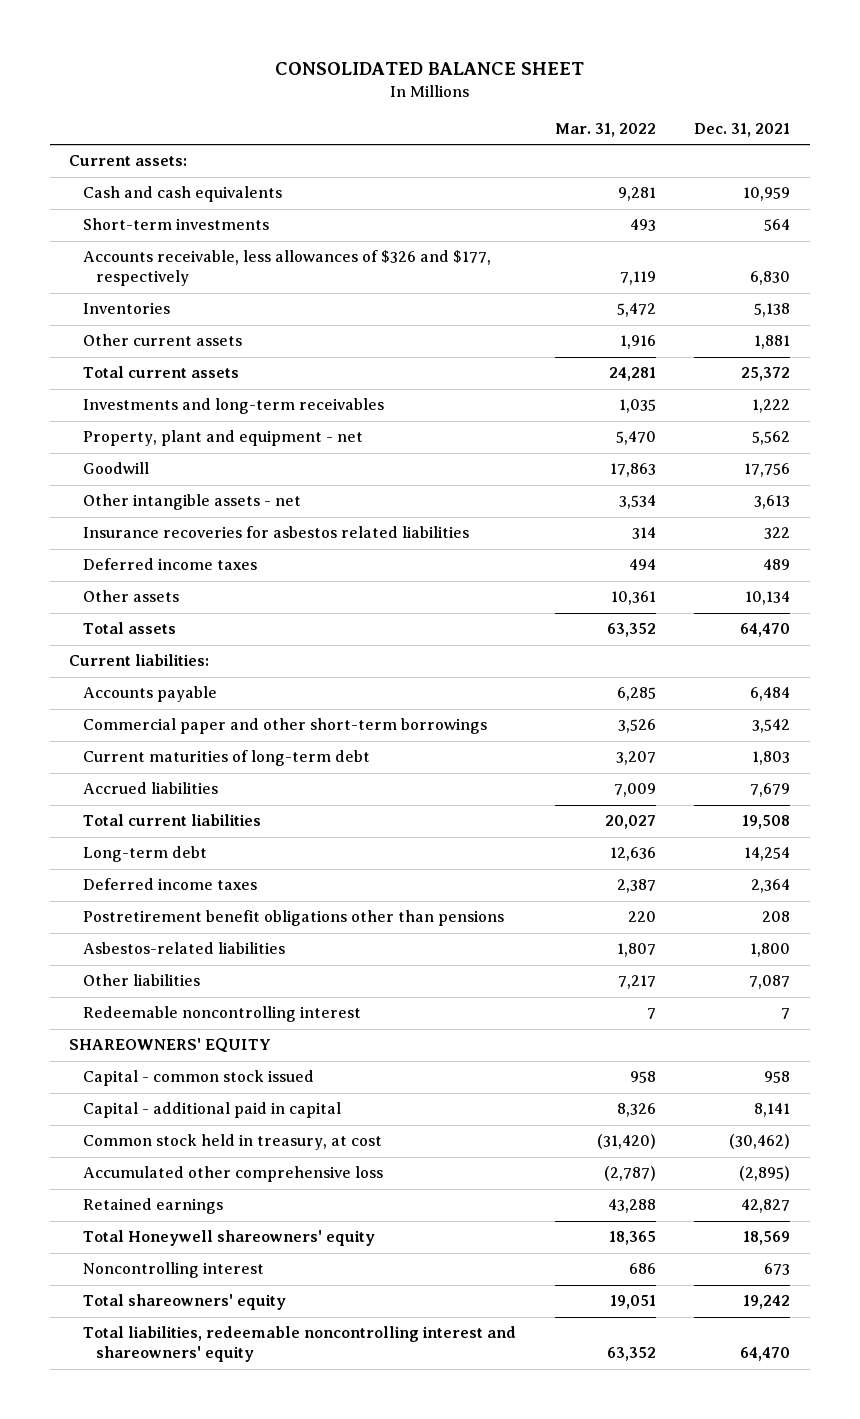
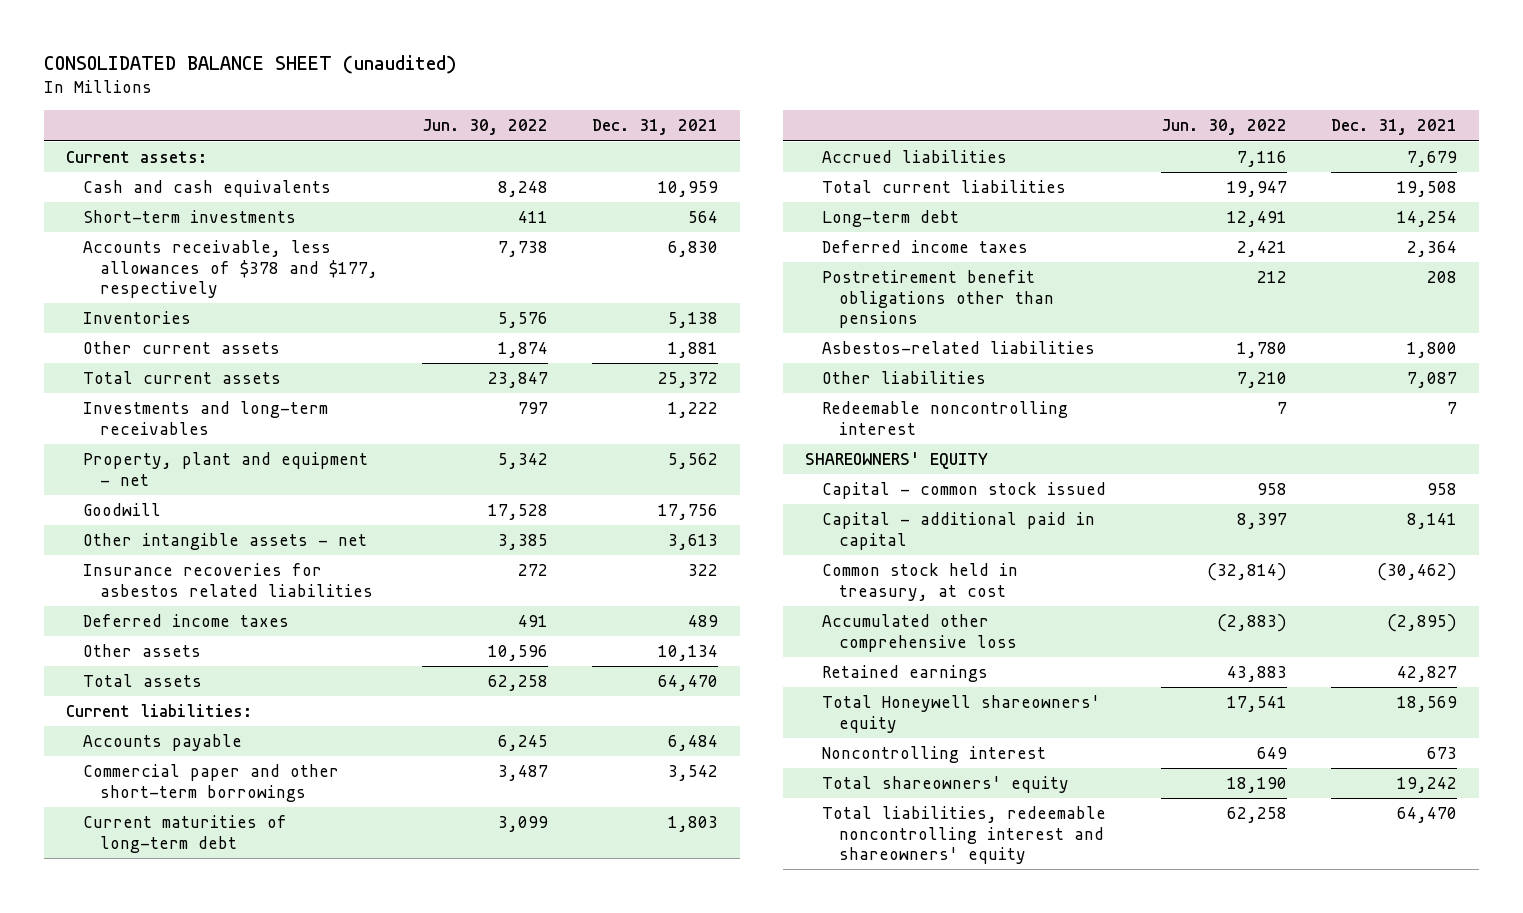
- CONSOLIDATED BALANCE SHEET
+ CONSOLIDATED BALANCE SHEET (unaudited)
- | Mar. 31, 2022 | Dec. 31, 2021
+ | Jun. 30, 2022 | Dec. 31, 2021
- Accounts receivable, less allowances of $326 and $177, respectively | 7,119 | 6,830
+ Accounts receivable, less allowances of $378 and $177, respectively | 7,738 | 6,830

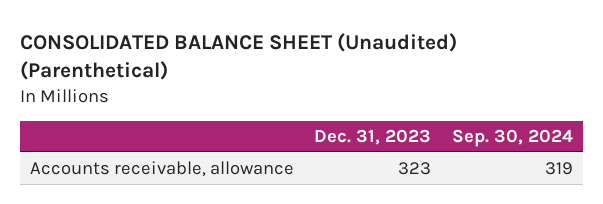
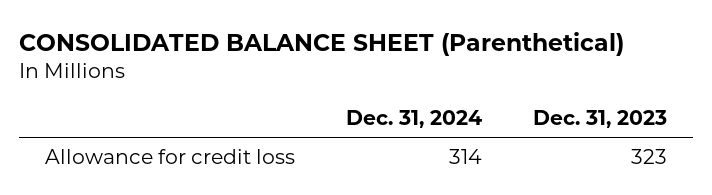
- CONSOLIDATED BALANCE SHEET (Unaudited) (Parenthetical)
+ CONSOLIDATED BALANCE SHEET (Parenthetical)
- | Dec. 31, 2023 | Sep. 30, 2024
+ | Dec. 31, 2024 | Dec. 31, 2023
- Accounts receivable, allowance | 323 | 319
+ Allowance for credit loss | 314 | 323

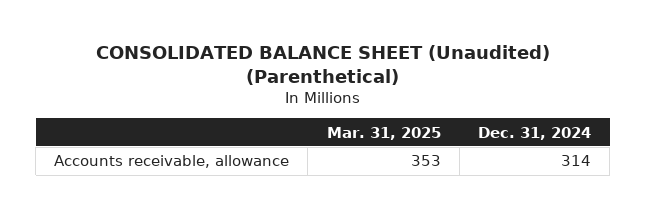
- CONSOLIDATED BALANCE SHEET (Parenthetical)
+ CONSOLIDATED BALANCE SHEET (Unaudited) (Parenthetical)
- | Dec. 31, 2024 | Dec. 31, 2023
+ | Mar. 31, 2025 | Dec. 31, 2024
- Allowance for credit loss | 314 | 323
+ Accounts receivable, allowance | 353 | 314

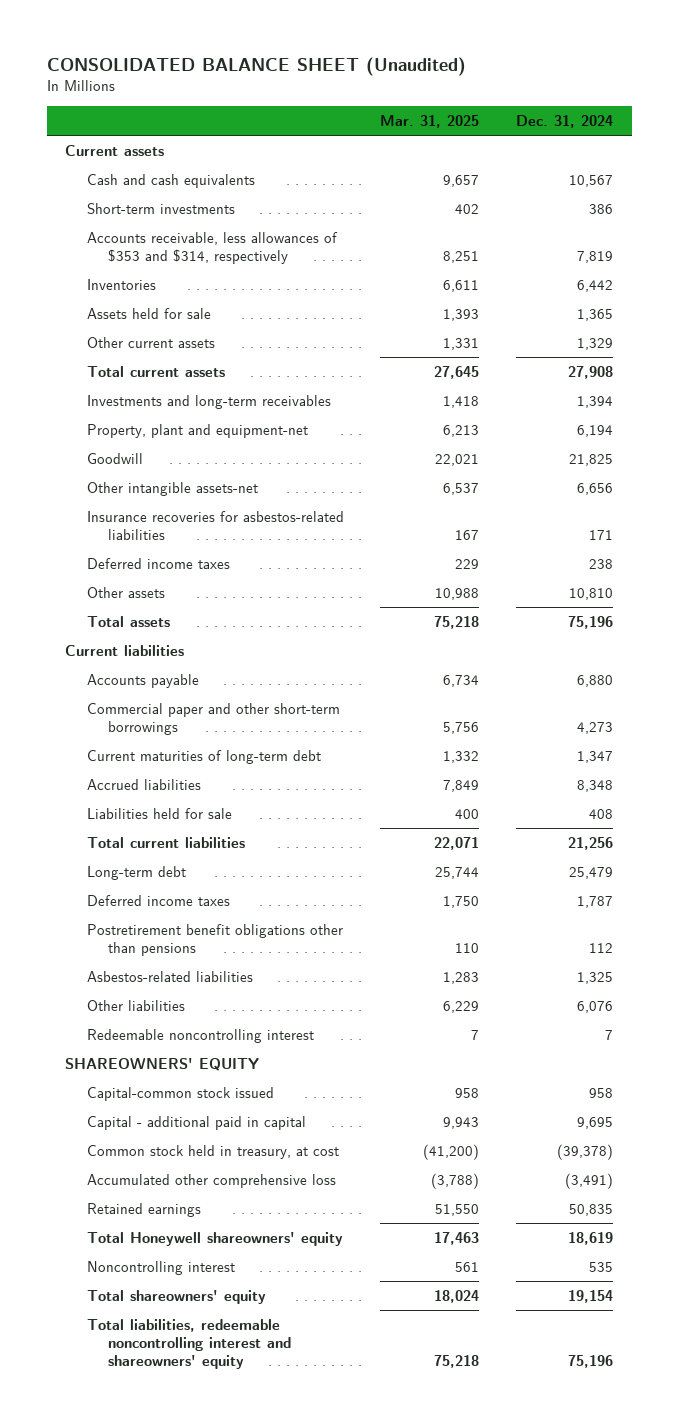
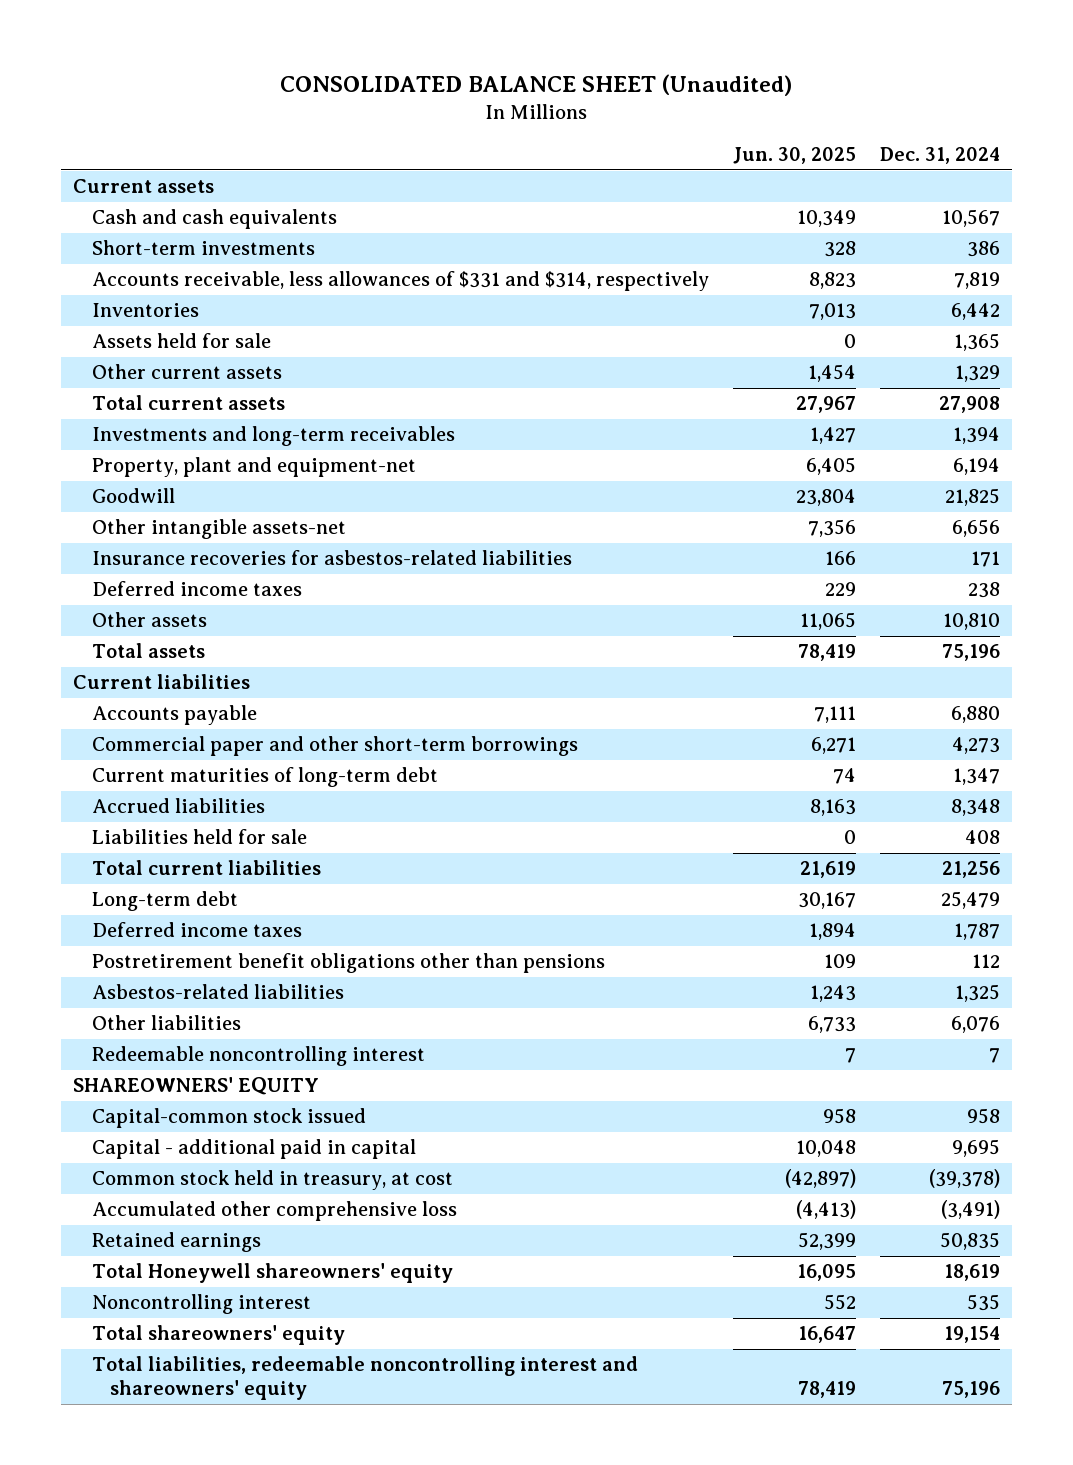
- | Mar. 31, 2025 | Dec. 31, 2024
+ | Jun. 30, 2025 | Dec. 31, 2024
- Accounts receivable, less allowances of $353 and $314, respectively | 8,251 | 7,819
+ Accounts receivable, less allowances of $331 and $314, respectively | 8,823 | 7,819

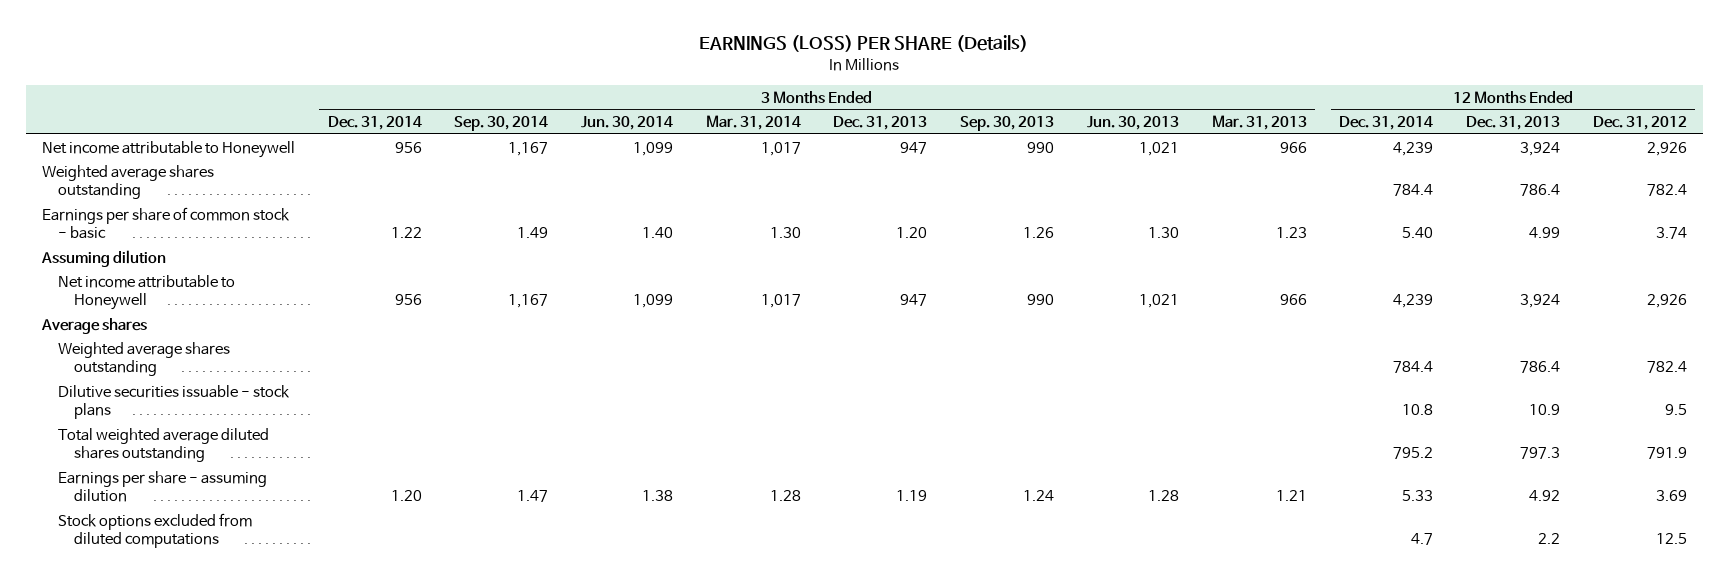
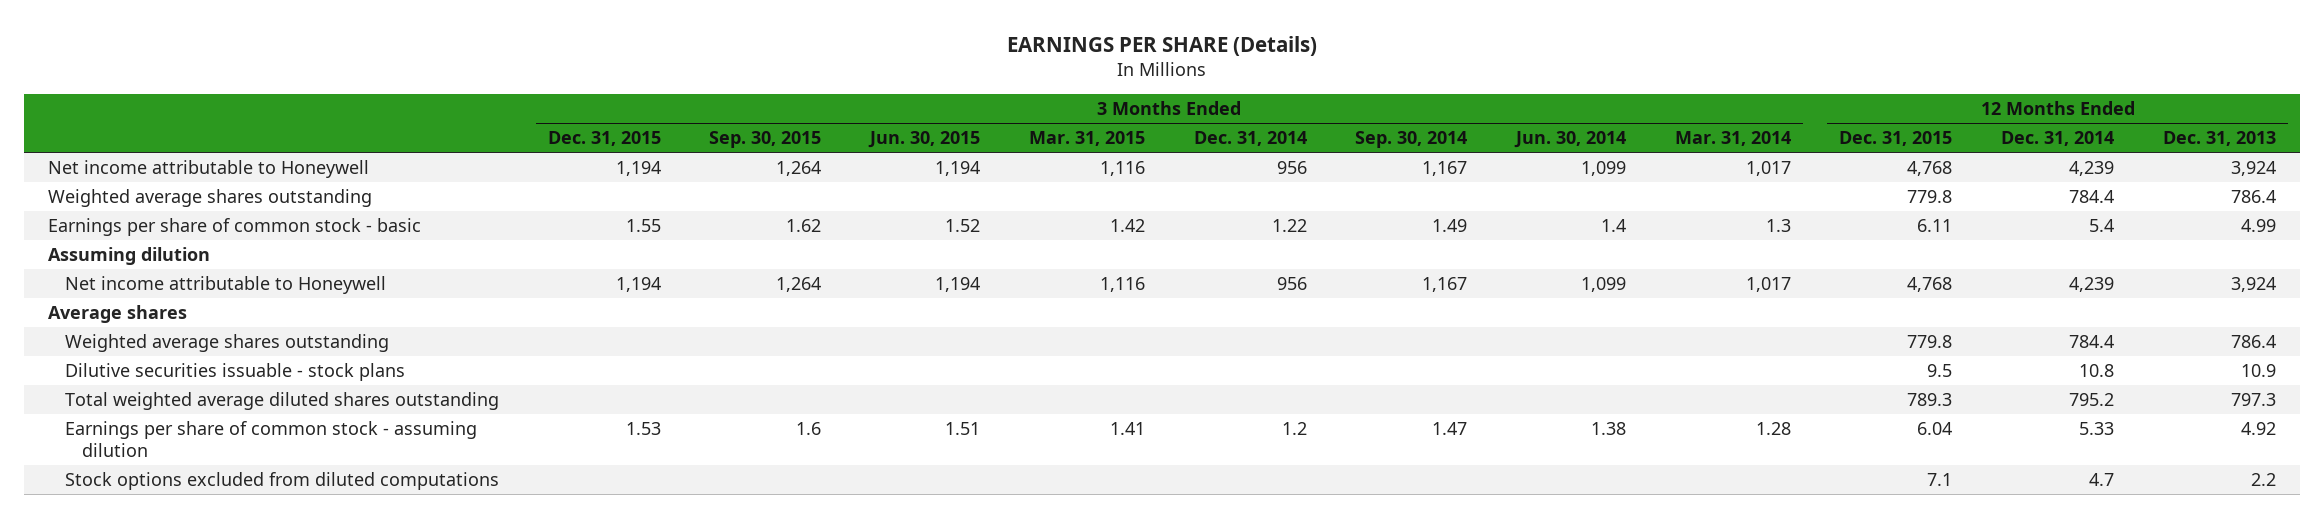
- EARNINGS (LOSS) PER SHARE (Details)
+ EARNINGS PER SHARE (Details)
- | 3 Months Ended Dec. 31, 2014 | 3 Months Ended Sep. 30, 2014 | 3 Months Ended Jun. 30, 2014 | 3 Months Ended Mar. 31, 2014 | 3 Months Ended Dec. 31, 2013 | 3 Months Ended Sep. 30, 2013 | 3 Months Ended Jun. 30, 2013 | 3 Months Ended Mar. 31, 2013 | 12 Months Ended Dec. 31, 2014 | 12 Months Ended Dec. 31, 2013 | 12 Months Ended Dec. 31, 2012
+ | 3 Months Ended Dec. 31, 2015 | 3 Months Ended Sep. 30, 2015 | 3 Months Ended Jun. 30, 2015 | 3 Months Ended Mar. 31, 2015 | 3 Months Ended Dec. 31, 2014 | 3 Months Ended Sep. 30, 2014 | 3 Months Ended Jun. 30, 2014 | 3 Months Ended Mar. 31, 2014 | 12 Months Ended Dec. 31, 2015 | 12 Months Ended Dec. 31, 2014 | 12 Months Ended Dec. 31, 2013
- Earnings per share of common stock - basic | 1.22 | 1.49 | 1.40 | 1.30 | 1.20 | 1.26 | 1.30 | 1.23 | 5.40 | 4.99 | 3.74
+ Earnings per share of common stock - basic | 1.55 | 1.62 | 1.52 | 1.42 | 1.22 | 1.49 | 1.4 | 1.3 | 6.11 | 5.4 | 4.99
- Earnings per share - assuming dilution | 1.20 | 1.47 | 1.38 | 1.28 | 1.19 | 1.24 | 1.28 | 1.21 | 5.33 | 4.92 | 3.69
+ Earnings per share of common stock - assuming dilution | 1.53 | 1.6 | 1.51 | 1.41 | 1.2 | 1.47 | 1.38 | 1.28 | 6.04 | 5.33 | 4.92

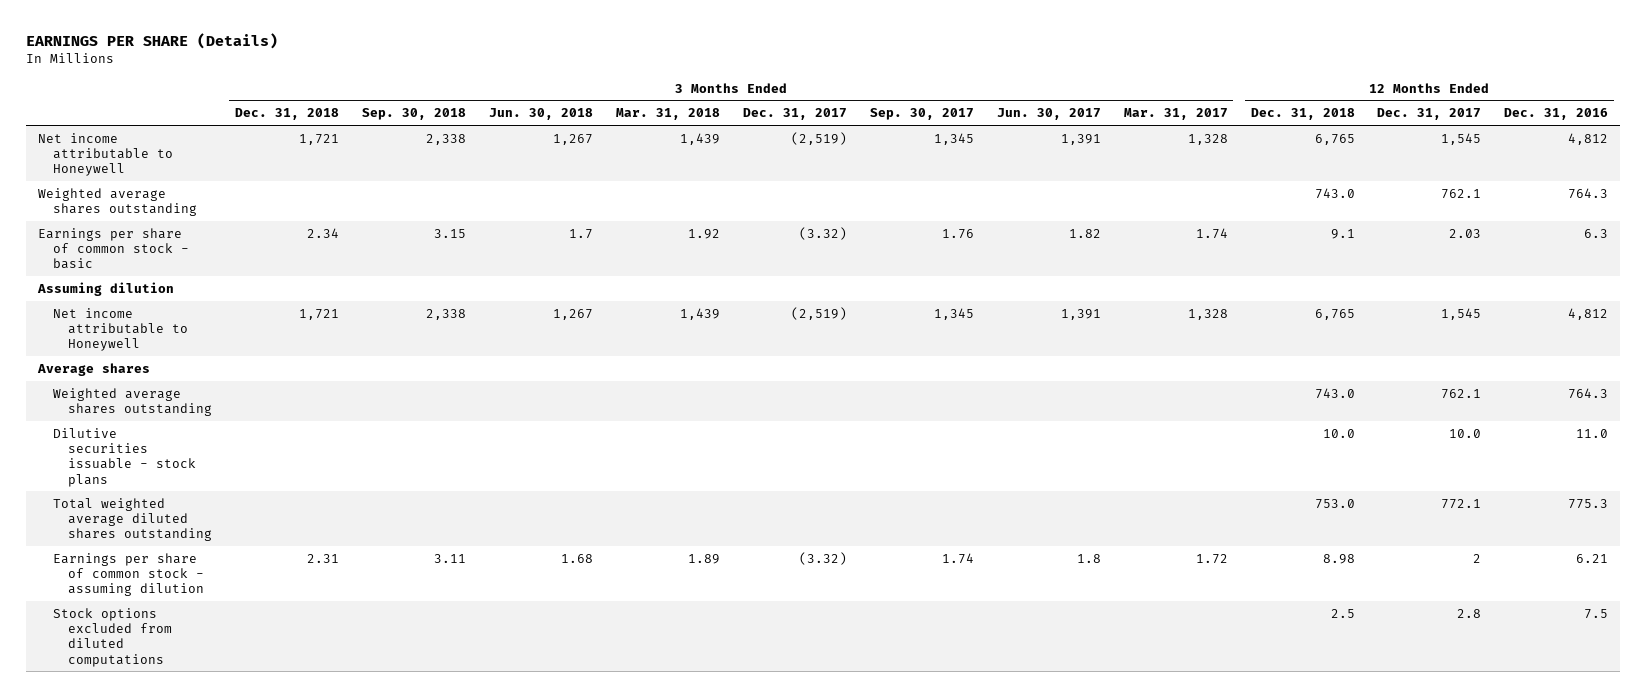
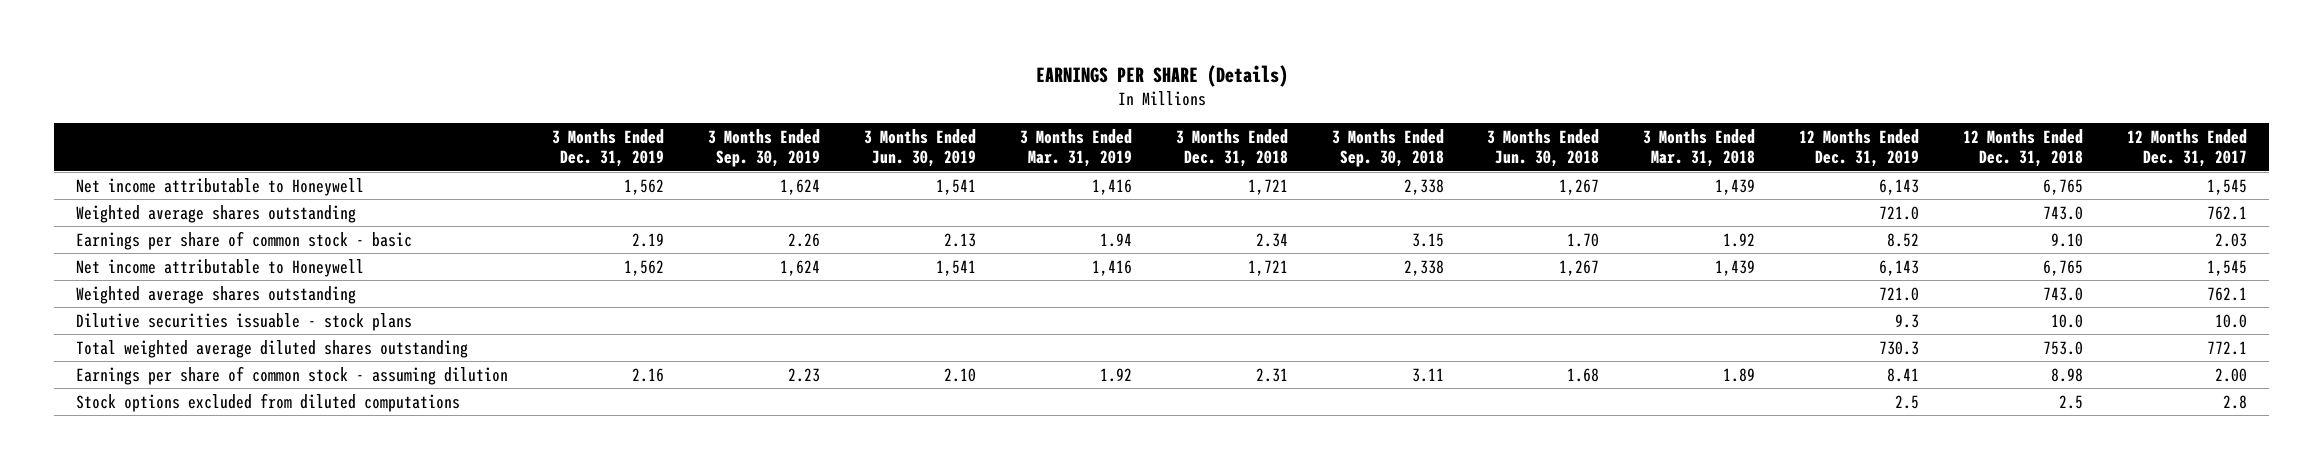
- | 3 Months Ended Dec. 31, 2018 | 3 Months Ended Sep. 30, 2018 | 3 Months Ended Jun. 30, 2018 | 3 Months Ended Mar. 31, 2018 | 3 Months Ended Dec. 31, 2017 | 3 Months Ended Sep. 30, 2017 | 3 Months Ended Jun. 30, 2017 | 3 Months Ended Mar. 31, 2017 | 12 Months Ended Dec. 31, 2018 | 12 Months Ended Dec. 31, 2017 | 12 Months Ended Dec. 31, 2016
+ | 3 Months Ended Dec. 31, 2019 | 3 Months Ended Sep. 30, 2019 | 3 Months Ended Jun. 30, 2019 | 3 Months Ended Mar. 31, 2019 | 3 Months Ended Dec. 31, 2018 | 3 Months Ended Sep. 30, 2018 | 3 Months Ended Jun. 30, 2018 | 3 Months Ended Mar. 31, 2018 | 12 Months Ended Dec. 31, 2019 | 12 Months Ended Dec. 31, 2018 | 12 Months Ended Dec. 31, 2017
- Earnings per share of common stock - basic | 2.34 | 3.15 | 1.7 | 1.92 | (3.32) | 1.76 | 1.82 | 1.74 | 9.1 | 2.03 | 6.3
- Assuming dilution
+ Earnings per share of common stock - basic | 2.19 | 2.26 | 2.13 | 1.94 | 2.34 | 3.15 | 1.70 | 1.92 | 8.52 | 9.10 | 2.03
- Average shares
- Earnings per share of common stock - assuming dilution | 2.31 | 3.11 | 1.68 | 1.89 | (3.32) | 1.74 | 1.8 | 1.72 | 8.98 | 2 | 6.21
+ Earnings per share of common stock - assuming dilution | 2.16 | 2.23 | 2.10 | 1.92 | 2.31 | 3.11 | 1.68 | 1.89 | 8.41 | 8.98 | 2.00

